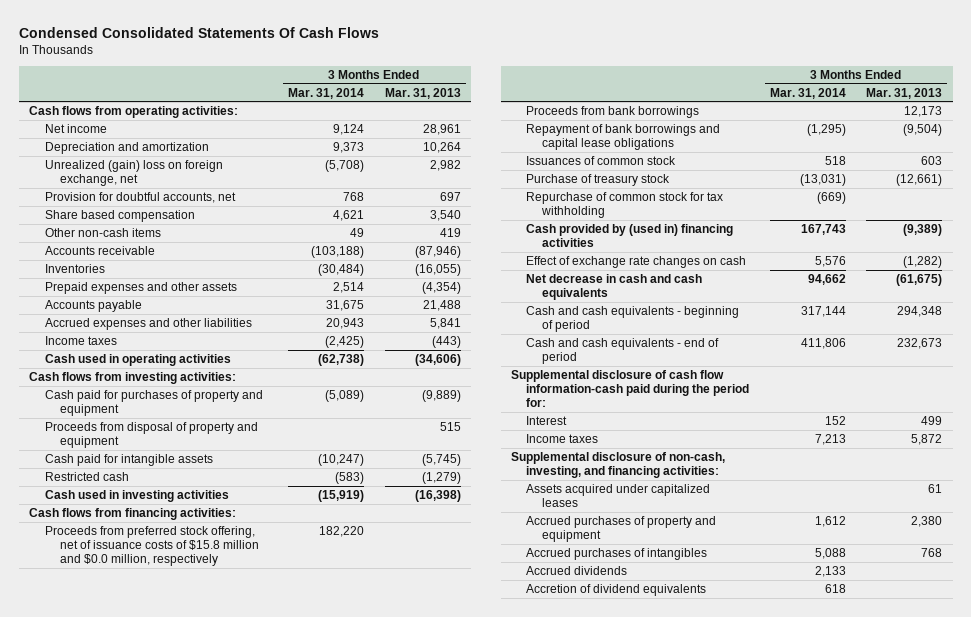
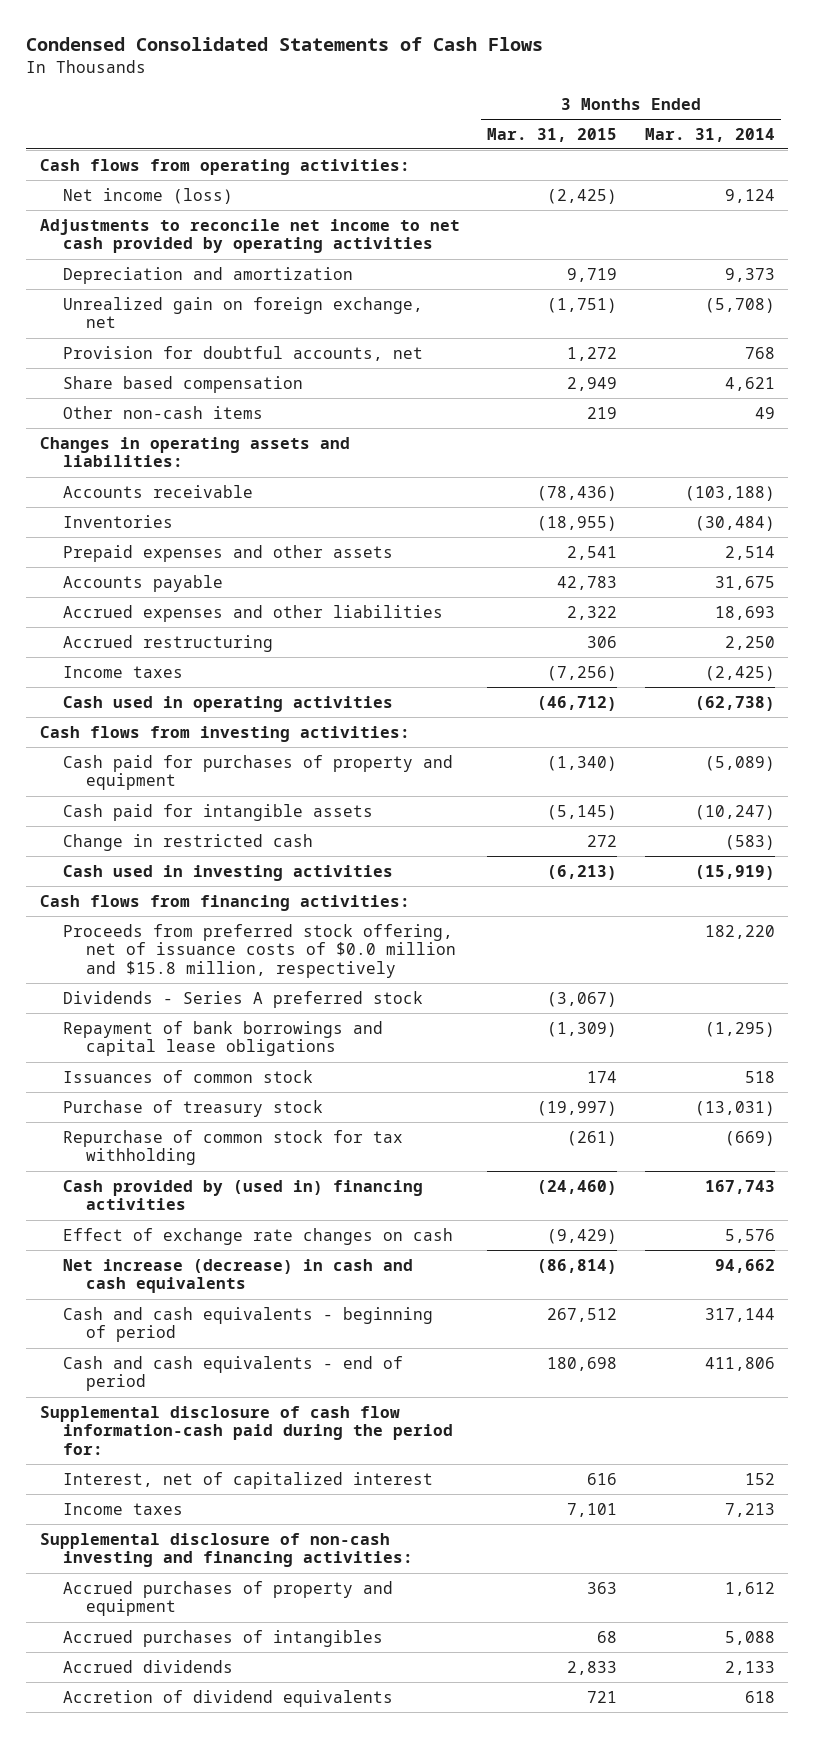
- Condensed Consolidated Statements Of Cash Flows
+ Condensed Consolidated Statements of Cash Flows
- | 3 Months Ended Mar. 31, 2014 | 3 Months Ended Mar. 31, 2013
+ | 3 Months Ended Mar. 31, 2015 | 3 Months Ended Mar. 31, 2014
- Net income | 9,124 | 28,961
+ Net income (loss) | (2,425) | 9,124
+ Adjustments to reconcile net income to net cash provided by operating activities
- Unrealized (gain) loss on foreign exchange, net | (5,708) | 2,982
+ Unrealized gain on foreign exchange, net | (1,751) | (5,708)
+ Changes in operating assets and liabilities:
- Accrued expenses and other liabilities | 20,943 | 5,841
+ Accrued expenses and other liabilities | 2,322 | 18,693
+ Accrued restructuring | 306 | 2,250
- Proceeds from disposal of property and equipment | | 515
- Restricted cash | (583) | (1,279)
+ Change in restricted cash | 272 | (583)
- Proceeds from preferred stock offering, net of issuance costs of $15.8 million and $0.0 million, respectively | 182,220 |
- Proceeds from bank borrowings | | 12,173
+ Proceeds from preferred stock offering, net of issuance costs of $0.0 million and $15.8 million, respectively | | 182,220
+ Dividends - Series A preferred stock | (3,067) |
- Net decrease in cash and cash equivalents | 94,662 | (61,675)
+ Net increase (decrease) in cash and cash equivalents | (86,814) | 94,662
- Interest | 152 | 499
+ Interest, net of capitalized interest | 616 | 152
- Supplemental disclosure of non-cash, investing, and financing activities:
- Assets acquired under capitalized leases | | 61
+ Supplemental disclosure of non-cash investing and financing activities:

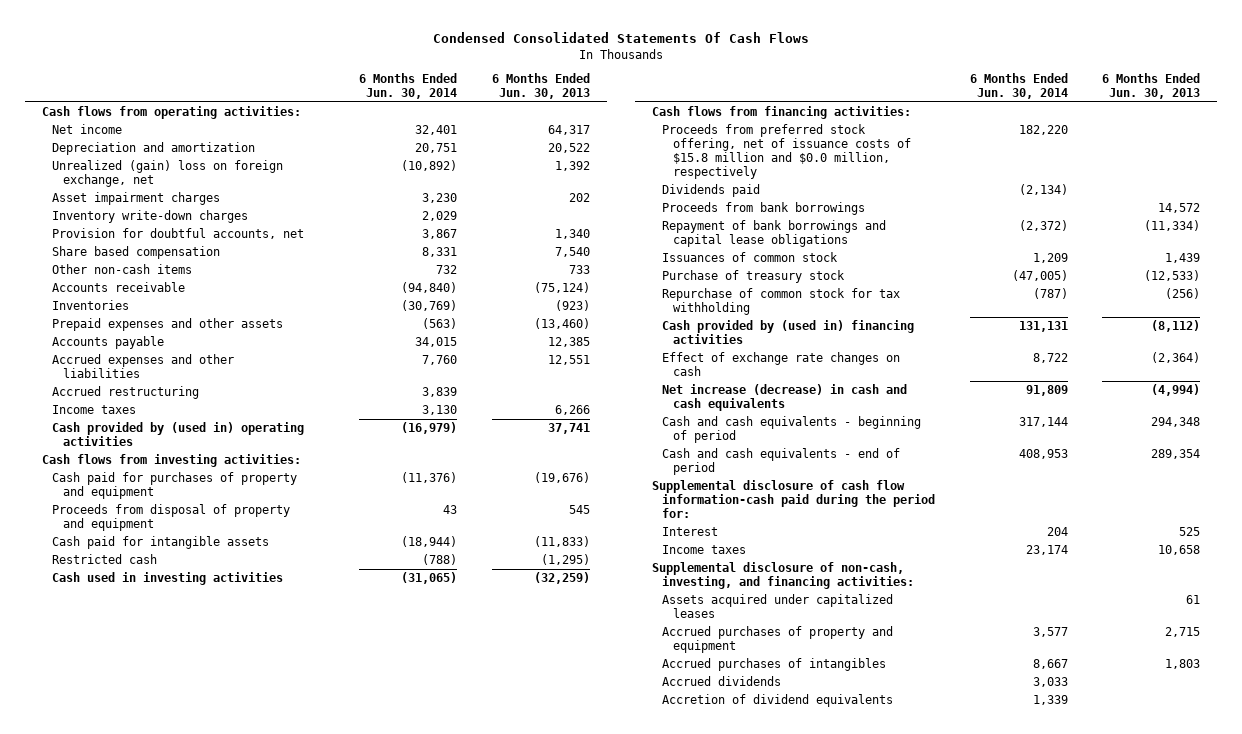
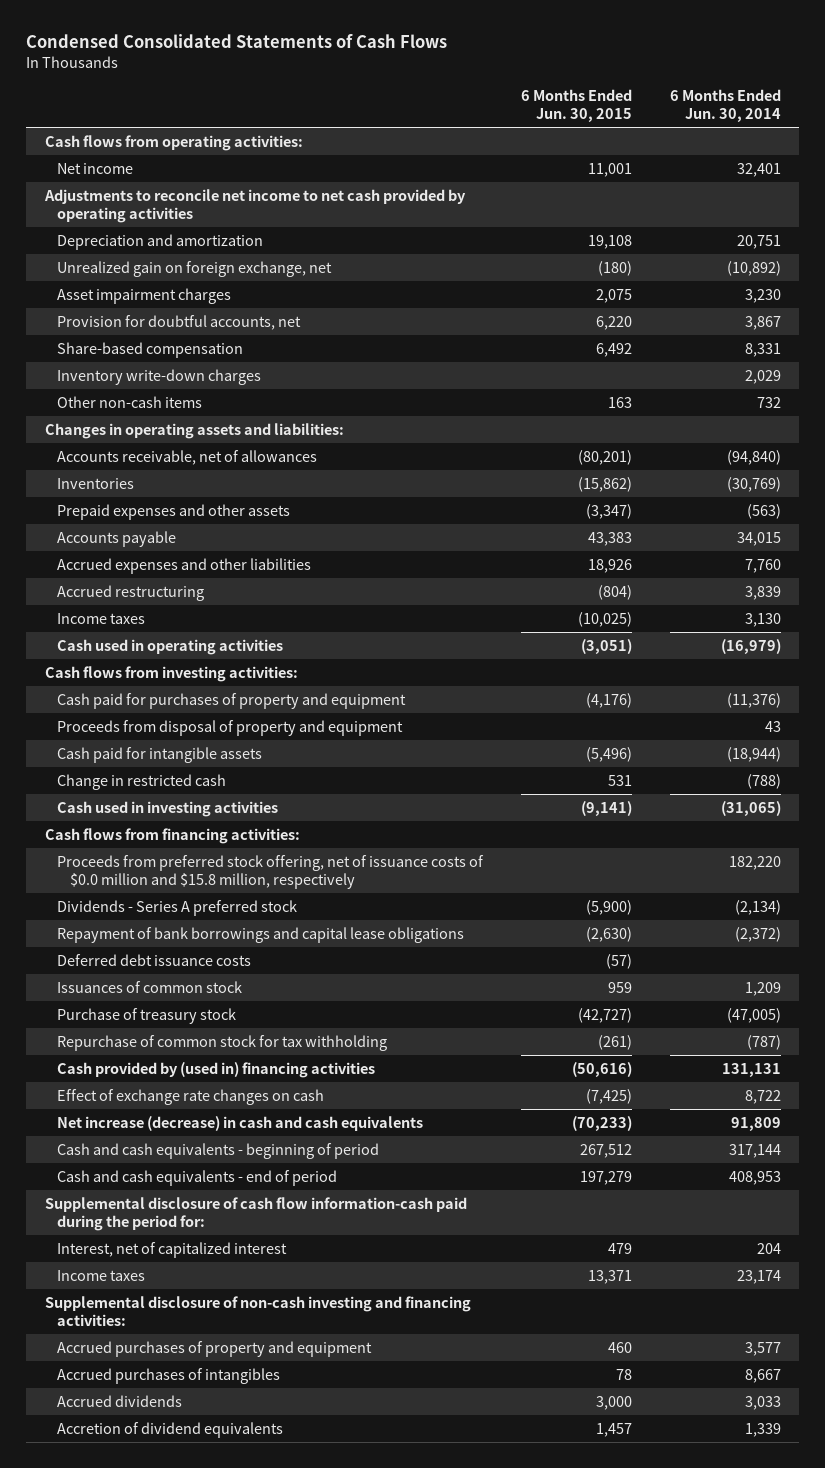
- Condensed Consolidated Statements Of Cash Flows
+ Condensed Consolidated Statements of Cash Flows
- | 6 Months Ended Jun. 30, 2014 | 6 Months Ended Jun. 30, 2013
+ | 6 Months Ended Jun. 30, 2015 | 6 Months Ended Jun. 30, 2014
+ Adjustments to reconcile net income to net cash provided by operating activities
- Unrealized (gain) loss on foreign exchange, net | (10,892) | 1,392
+ Unrealized gain on foreign exchange, net | (180) | (10,892)
- Share based compensation | 8,331 | 7,540
+ Share-based compensation | 6,492 | 8,331
moved down: Inventory write-down charges | | 2,029
- Accounts receivable | (94,840) | (75,124)
+ Changes in operating assets and liabilities:
+ Accounts receivable, net of allowances | (80,201) | (94,840)
- Cash provided by (used in) operating activities | (16,979) | 37,741
+ Cash used in operating activities | (3,051) | (16,979)
- Restricted cash | (788) | (1,295)
+ Change in restricted cash | 531 | (788)
- Proceeds from preferred stock offering, net of issuance costs of $15.8 million and $0.0 million, respectively | 182,220 |
- Dividends paid | (2,134) |
- Proceeds from bank borrowings | | 14,572
+ Proceeds from preferred stock offering, net of issuance costs of $0.0 million and $15.8 million, respectively | | 182,220
+ Dividends - Series A preferred stock | (5,900) | (2,134)
+ Deferred debt issuance costs | (57) |
- Interest | 204 | 525
+ Interest, net of capitalized interest | 479 | 204
- Supplemental disclosure of non-cash, investing, and financing activities:
- Assets acquired under capitalized leases | | 61
+ Supplemental disclosure of non-cash investing and financing activities:

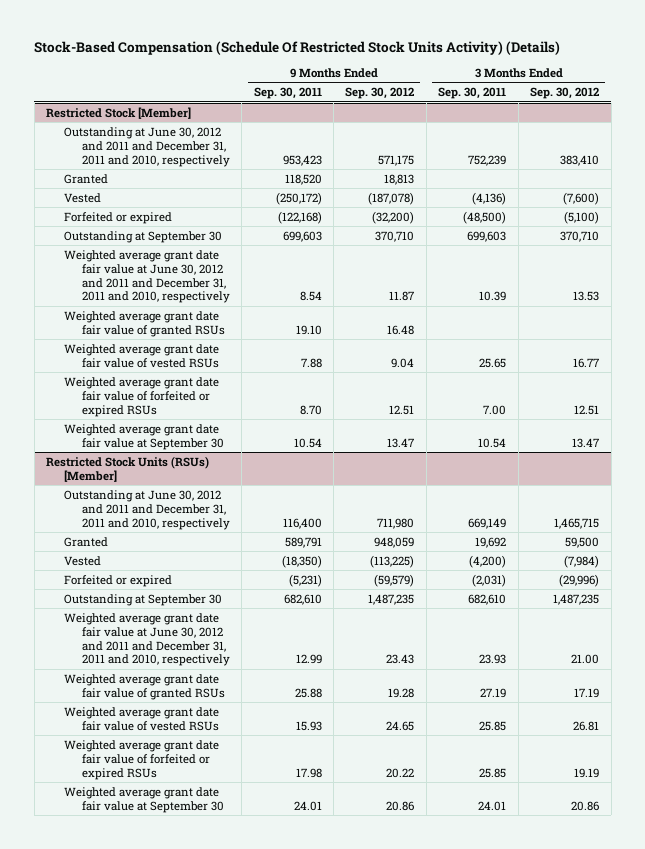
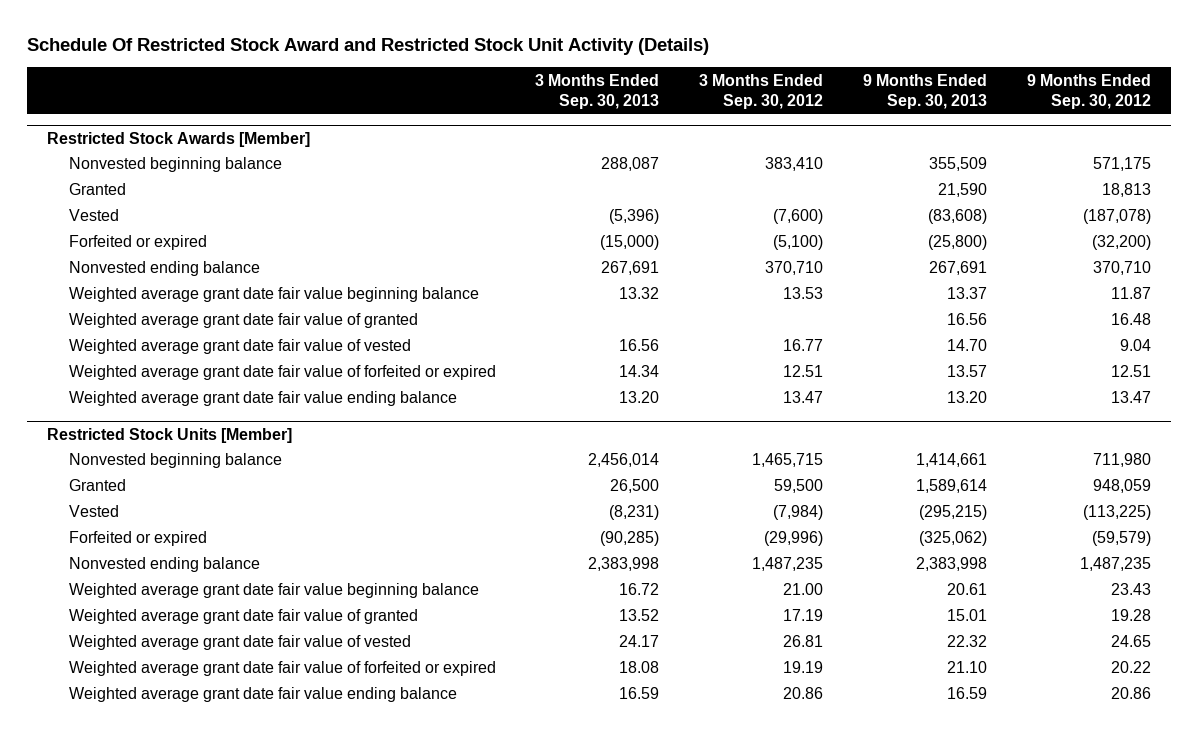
- Stock-Based Compensation (Schedule Of Restricted Stock Units Activity) (Details)
+ Schedule Of Restricted Stock Award and Restricted Stock Unit Activity (Details)
- | 9 Months Ended Sep. 30, 2011 | 9 Months Ended Sep. 30, 2012 | 3 Months Ended Sep. 30, 2011 | 3 Months Ended Sep. 30, 2012
+ | 3 Months Ended Sep. 30, 2013 | 3 Months Ended Sep. 30, 2012 | 9 Months Ended Sep. 30, 2013 | 9 Months Ended Sep. 30, 2012
- Restricted Stock [Member]
- Outstanding at June 30, 2012 and 2011 and December 31, 2011 and 2010, respectively | 953,423 | 571,175 | 752,239 | 383,410
+ Restricted Stock Awards [Member]
+ Nonvested beginning balance | 288,087 | 383,410 | 355,509 | 571,175
- Outstanding at September 30 | 699,603 | 370,710 | 699,603 | 370,710
- Weighted average grant date fair value at June 30, 2012 and 2011 and December 31, 2011 and 2010, respectively | 8.54 | 11.87 | 10.39 | 13.53
- Weighted average grant date fair value of granted RSUs | 19.10 | 16.48 | |
- Weighted average grant date fair value of vested RSUs | 7.88 | 9.04 | 25.65 | 16.77
- Weighted average grant date fair value of forfeited or expired RSUs | 8.70 | 12.51 | 7.00 | 12.51
- Weighted average grant date fair value at September 30 | 10.54 | 13.47 | 10.54 | 13.47
- Restricted Stock Units (RSUs) [Member]
- Outstanding at June 30, 2012 and 2011 and December 31, 2011 and 2010, respectively | 116,400 | 711,980 | 669,149 | 1,465,715
+ Nonvested ending balance | 267,691 | 370,710 | 267,691 | 370,710
+ Weighted average grant date fair value beginning balance | 13.32 | 13.53 | 13.37 | 11.87
+ Weighted average grant date fair value of granted | | | 16.56 | 16.48
+ Weighted average grant date fair value of vested | 16.56 | 16.77 | 14.70 | 9.04
+ Weighted average grant date fair value of forfeited or expired | 14.34 | 12.51 | 13.57 | 12.51
+ Weighted average grant date fair value ending balance | 13.20 | 13.47 | 13.20 | 13.47
+ Restricted Stock Units [Member]
+ Nonvested beginning balance | 2,456,014 | 1,465,715 | 1,414,661 | 711,980
- Outstanding at September 30 | 682,610 | 1,487,235 | 682,610 | 1,487,235
- Weighted average grant date fair value at June 30, 2012 and 2011 and December 31, 2011 and 2010, respectively | 12.99 | 23.43 | 23.93 | 21.00
- Weighted average grant date fair value of granted RSUs | 25.88 | 19.28 | 27.19 | 17.19
- Weighted average grant date fair value of vested RSUs | 15.93 | 24.65 | 25.85 | 26.81
- Weighted average grant date fair value of forfeited or expired RSUs | 17.98 | 20.22 | 25.85 | 19.19
- Weighted average grant date fair value at September 30 | 24.01 | 20.86 | 24.01 | 20.86
+ Nonvested ending balance | 2,383,998 | 1,487,235 | 2,383,998 | 1,487,235
+ Weighted average grant date fair value beginning balance | 16.72 | 21.00 | 20.61 | 23.43
+ Weighted average grant date fair value of granted | 13.52 | 17.19 | 15.01 | 19.28
+ Weighted average grant date fair value of vested | 24.17 | 26.81 | 22.32 | 24.65
+ Weighted average grant date fair value of forfeited or expired | 18.08 | 19.19 | 21.10 | 20.22
+ Weighted average grant date fair value ending balance | 16.59 | 20.86 | 16.59 | 20.86

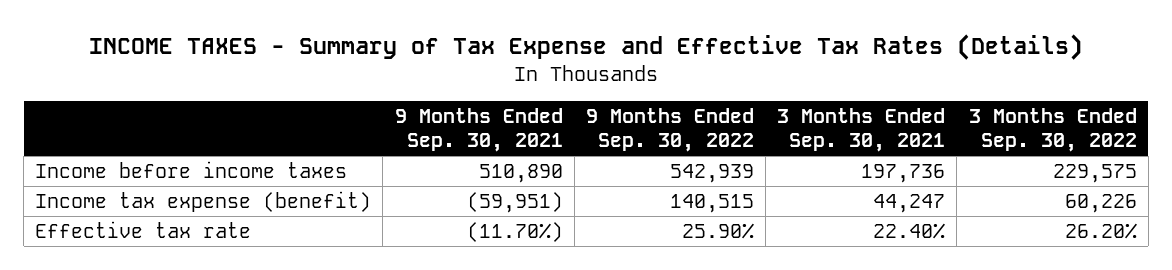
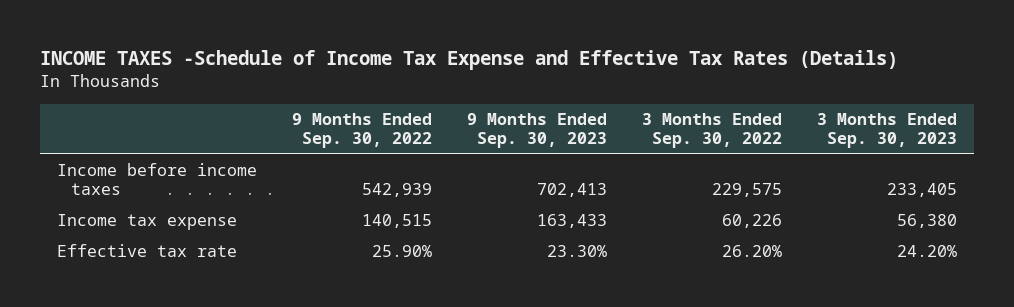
- INCOME TAXES - Summary of Tax Expense and Effective Tax Rates (Details)
+ INCOME TAXES -Schedule of Income Tax Expense and Effective Tax Rates (Details)
- | 9 Months Ended Sep. 30, 2021 | 9 Months Ended Sep. 30, 2022 | 3 Months Ended Sep. 30, 2021 | 3 Months Ended Sep. 30, 2022
+ | 9 Months Ended Sep. 30, 2022 | 9 Months Ended Sep. 30, 2023 | 3 Months Ended Sep. 30, 2022 | 3 Months Ended Sep. 30, 2023
- Income tax expense (benefit) | (59,951) | 140,515 | 44,247 | 60,226
+ Income tax expense | 140,515 | 163,433 | 60,226 | 56,380

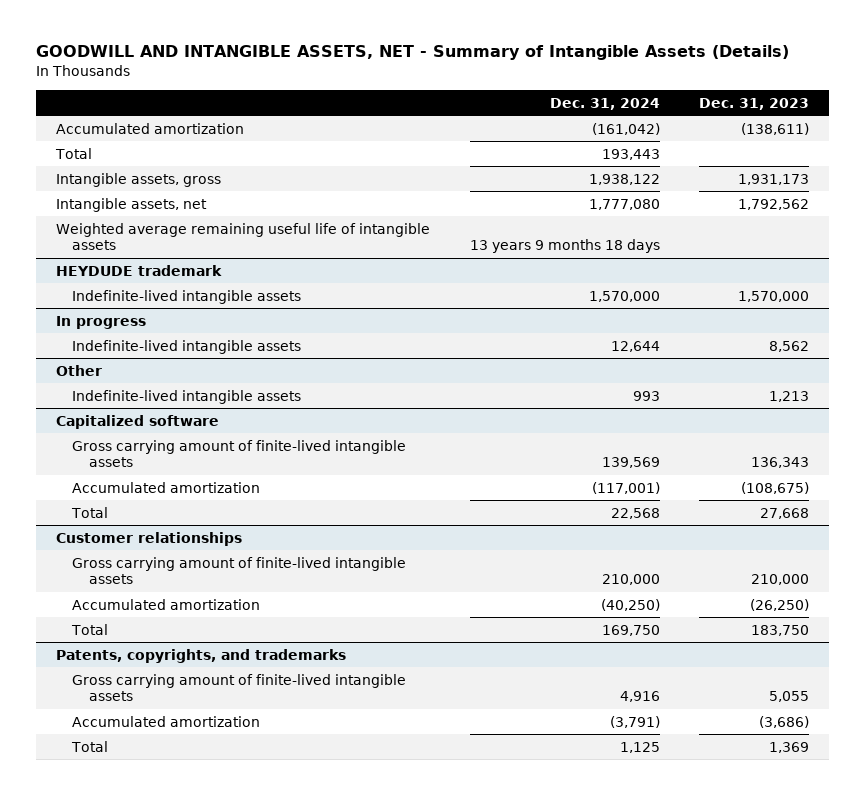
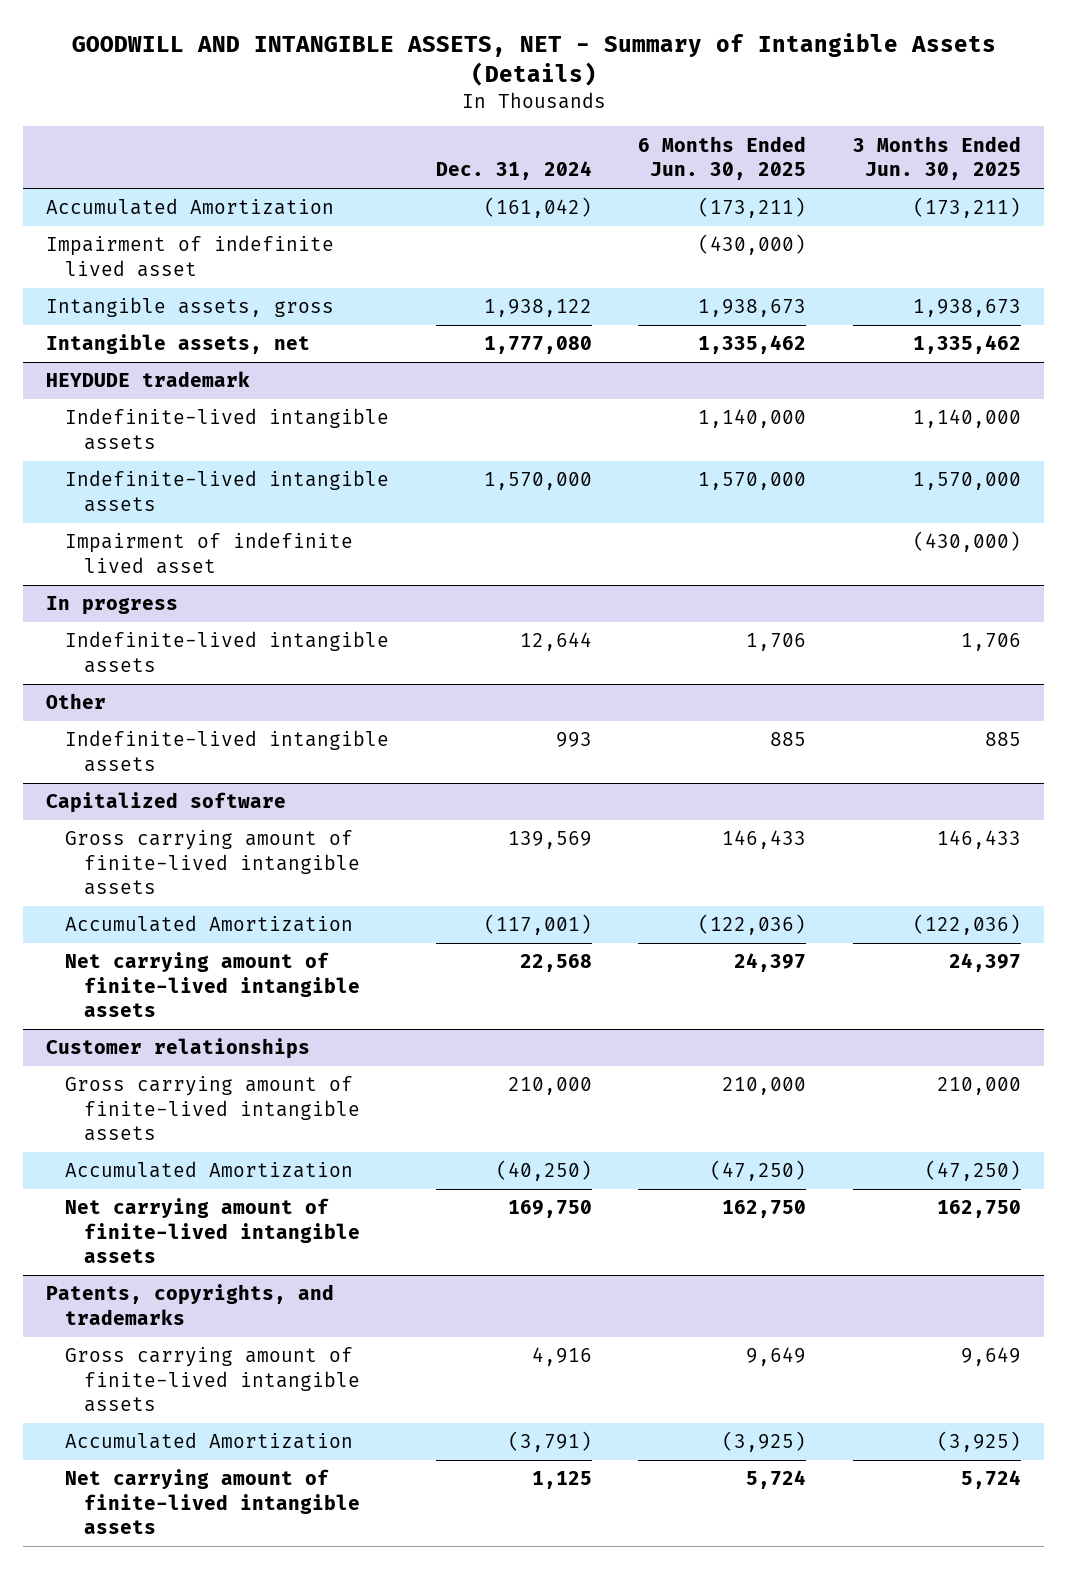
- | Dec. 31, 2024 | Dec. 31, 2023
+ | Dec. 31, 2024 | 6 Months Ended Jun. 30, 2025 | 3 Months Ended Jun. 30, 2025
- Accumulated amortization | (161,042) | (138,611)
- Total | 193,443 |
+ Accumulated Amortization | (161,042) | (173,211) | (173,211)
+ Impairment of indefinite lived asset | | (430,000) |
- Weighted average remaining useful life of intangible assets | 13 years 9 months 18 days |
@ HEYDUDE trademark
+ Indefinite-lived intangible assets | | 1,140,000 | 1,140,000
+ Impairment of indefinite lived asset | | | (430,000)
@ Capitalized software
- Accumulated amortization | (117,001) | (108,675)
- Total | 22,568 | 27,668
+ Accumulated Amortization | (117,001) | (122,036) | (122,036)
+ Net carrying amount of finite-lived intangible assets | 22,568 | 24,397 | 24,397
@ Customer relationships
- Accumulated amortization | (40,250) | (26,250)
- Total | 169,750 | 183,750
+ Accumulated Amortization | (40,250) | (47,250) | (47,250)
+ Net carrying amount of finite-lived intangible assets | 169,750 | 162,750 | 162,750
@ Patents, copyrights, and trademarks
- Accumulated amortization | (3,791) | (3,686)
- Total | 1,125 | 1,369
+ Accumulated Amortization | (3,791) | (3,925) | (3,925)
+ Net carrying amount of finite-lived intangible assets | 1,125 | 5,724 | 5,724

